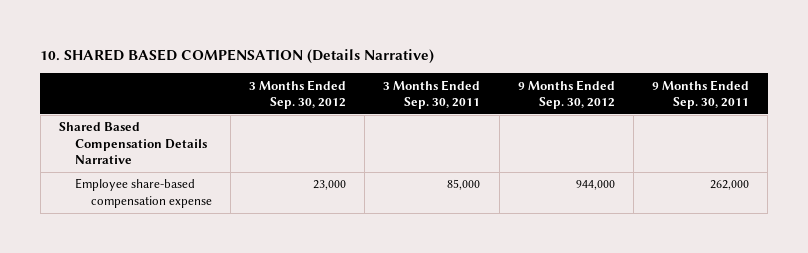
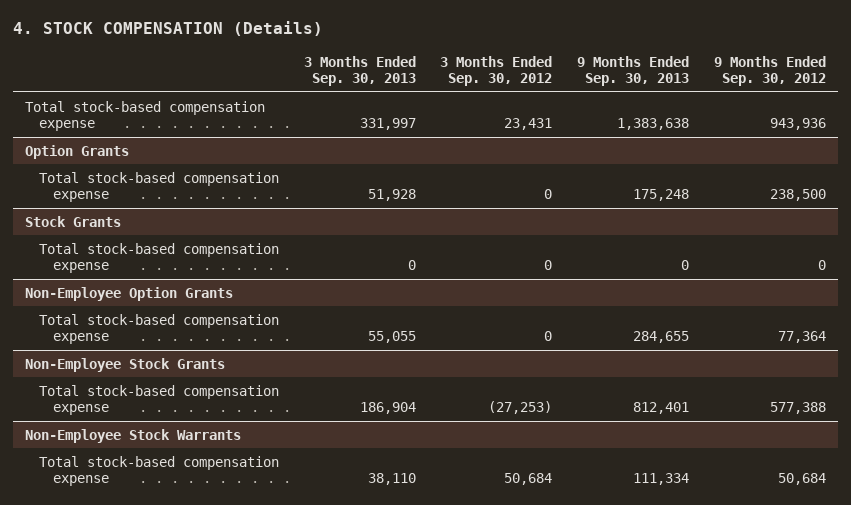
- 10. SHARED BASED COMPENSATION (Details Narrative)
+ 4. STOCK COMPENSATION (Details)
- | 3 Months Ended Sep. 30, 2012 | 3 Months Ended Sep. 30, 2011 | 9 Months Ended Sep. 30, 2012 | 9 Months Ended Sep. 30, 2011
+ | 3 Months Ended Sep. 30, 2013 | 3 Months Ended Sep. 30, 2012 | 9 Months Ended Sep. 30, 2013 | 9 Months Ended Sep. 30, 2012
- Shared Based Compensation Details Narrative
- Employee share-based compensation expense | 23,000 | 85,000 | 944,000 | 262,000
+ Total stock-based compensation expense | 331,997 | 23,431 | 1,383,638 | 943,936
+ Option Grants
+ Total stock-based compensation expense | 51,928 | 0 | 175,248 | 238,500
+ Stock Grants
+ Total stock-based compensation expense | 0 | 0 | 0 | 0
+ Non-Employee Option Grants
+ Total stock-based compensation expense | 55,055 | 0 | 284,655 | 77,364
+ Non-Employee Stock Grants
+ Total stock-based compensation expense | 186,904 | (27,253) | 812,401 | 577,388
+ Non-Employee Stock Warrants
+ Total stock-based compensation expense | 38,110 | 50,684 | 111,334 | 50,684

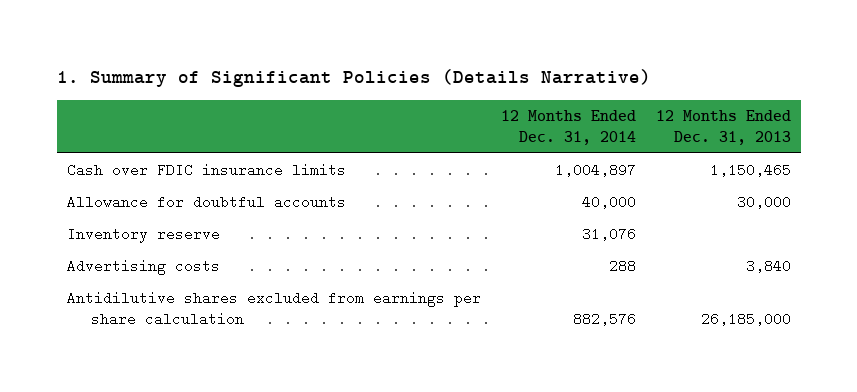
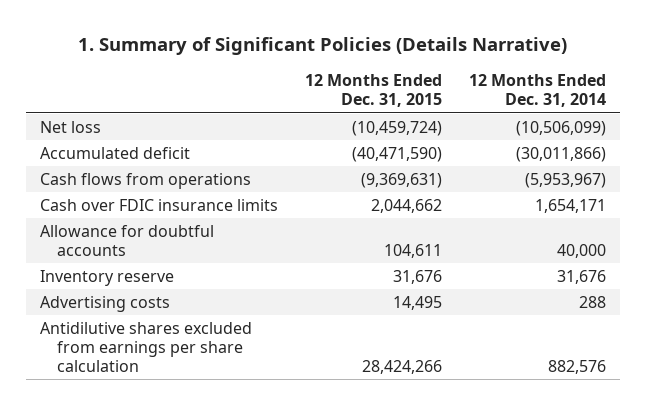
- | 12 Months Ended Dec. 31, 2014 | 12 Months Ended Dec. 31, 2013
+ | 12 Months Ended Dec. 31, 2015 | 12 Months Ended Dec. 31, 2014
- Cash over FDIC insurance limits | 1,004,897 | 1,150,465
+ Net loss | (10,459,724) | (10,506,099)
+ Accumulated deficit | (40,471,590) | (30,011,866)
+ Cash flows from operations | (9,369,631) | (5,953,967)
+ Cash over FDIC insurance limits | 2,044,662 | 1,654,171
- Inventory reserve | 31,076 |
+ Inventory reserve | 31,676 | 31,676

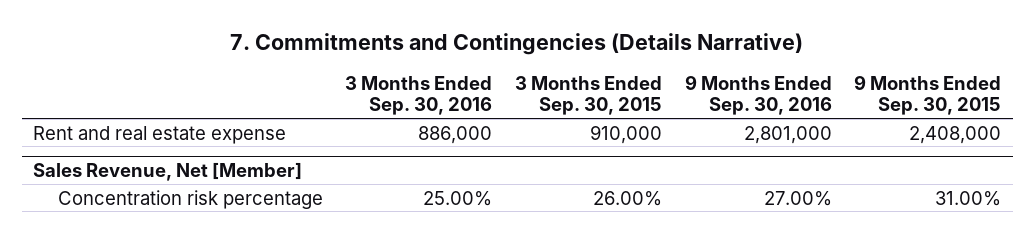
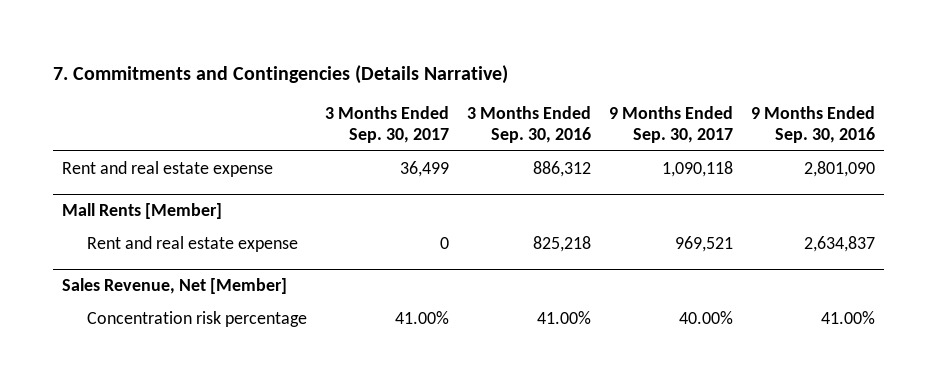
- | 3 Months Ended Sep. 30, 2016 | 3 Months Ended Sep. 30, 2015 | 9 Months Ended Sep. 30, 2016 | 9 Months Ended Sep. 30, 2015
+ | 3 Months Ended Sep. 30, 2017 | 3 Months Ended Sep. 30, 2016 | 9 Months Ended Sep. 30, 2017 | 9 Months Ended Sep. 30, 2016
- Rent and real estate expense | 886,000 | 910,000 | 2,801,000 | 2,408,000
+ Rent and real estate expense | 36,499 | 886,312 | 1,090,118 | 2,801,090
+ Mall Rents [Member]
+ Rent and real estate expense | 0 | 825,218 | 969,521 | 2,634,837
@ Sales Revenue, Net [Member]
- Concentration risk percentage | 25.00% | 26.00% | 27.00% | 31.00%
+ Concentration risk percentage | 41.00% | 41.00% | 40.00% | 41.00%

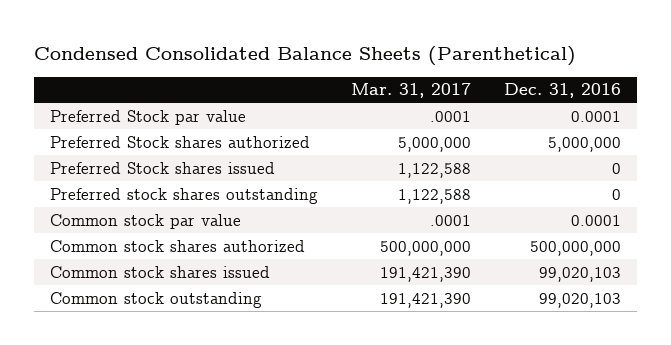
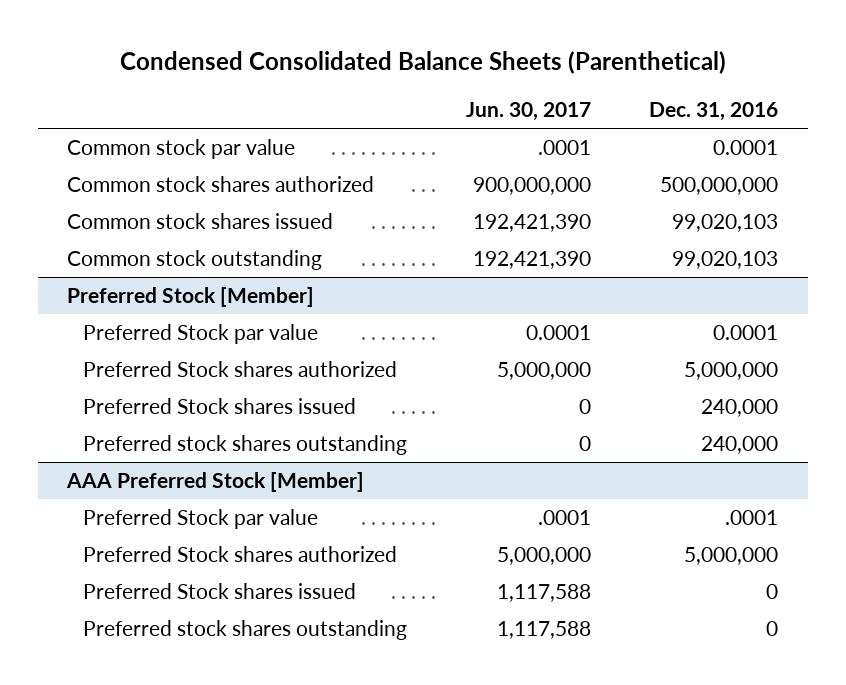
- | Mar. 31, 2017 | Dec. 31, 2016
+ | Jun. 30, 2017 | Dec. 31, 2016
- Preferred Stock par value | .0001 | 0.0001
- Preferred Stock shares authorized | 5,000,000 | 5,000,000
- Preferred Stock shares issued | 1,122,588 | 0
- Preferred stock shares outstanding | 1,122,588 | 0
+ Preferred Stock [Member]
+ Preferred Stock par value | 0.0001 | 0.0001
+ Preferred Stock shares authorized | 5,000,000 | 5,000,000
+ Preferred Stock shares issued | 0 | 240,000
+ Preferred stock shares outstanding | 0 | 240,000
+ AAA Preferred Stock [Member]
+ Preferred Stock par value | .0001 | .0001
+ Preferred Stock shares authorized | 5,000,000 | 5,000,000
+ Preferred Stock shares issued | 1,117,588 | 0
+ Preferred stock shares outstanding | 1,117,588 | 0

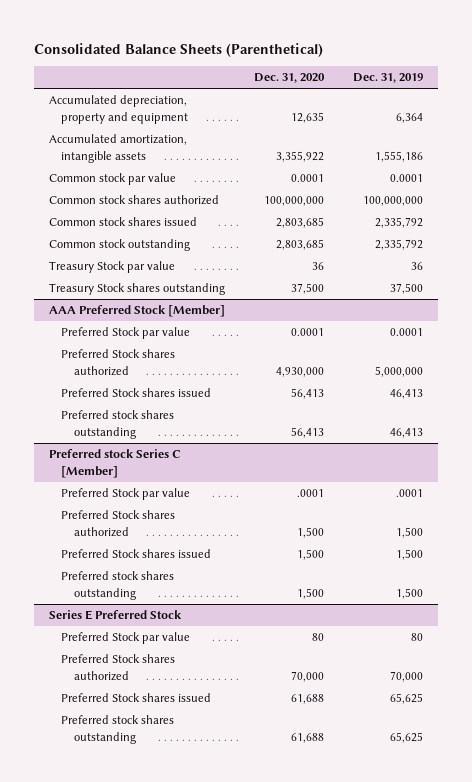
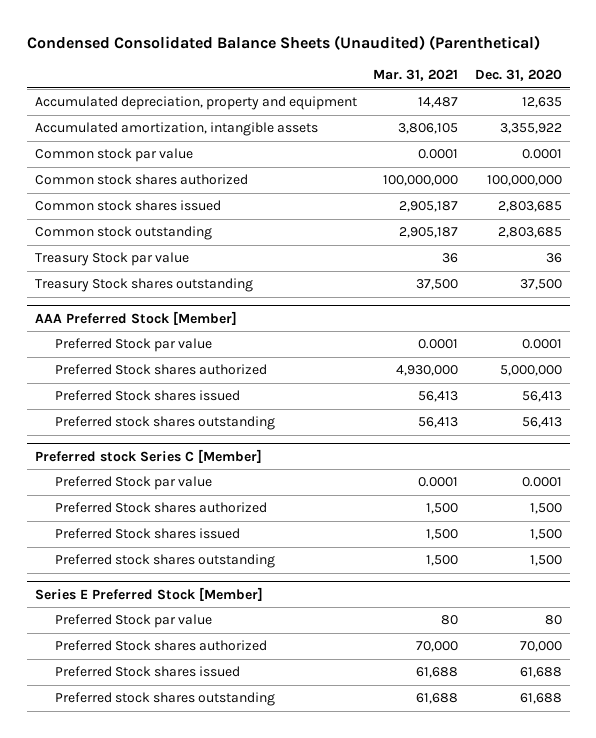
- Consolidated Balance Sheets (Parenthetical)
+ Condensed Consolidated Balance Sheets (Unaudited) (Parenthetical)
- | Dec. 31, 2020 | Dec. 31, 2019
+ | Mar. 31, 2021 | Dec. 31, 2020
@ AAA Preferred Stock [Member]
- Preferred Stock shares authorized | 4,930,000 | 5,000,000
+ Preferred Stock shares authorized | 4,930,000 | 5,000,000
@ Preferred stock Series C [Member]
- Preferred Stock par value | .0001 | .0001
+ Preferred Stock par value | 0.0001 | 0.0001
- Series E Preferred Stock
+ Series E Preferred Stock [Member]

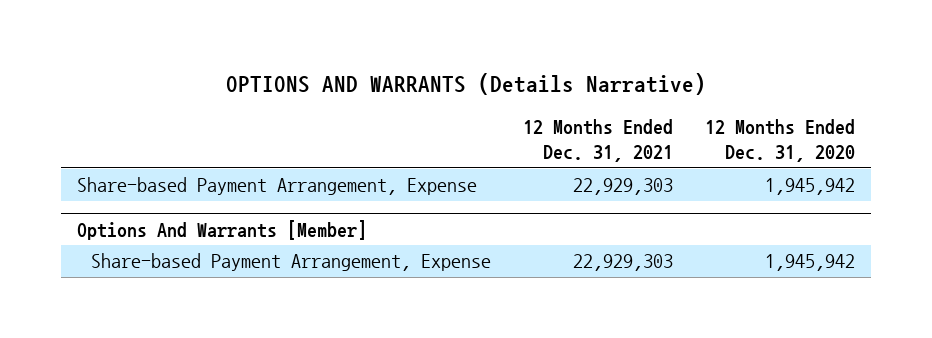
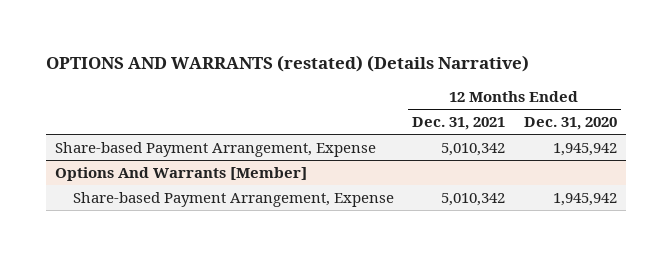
- OPTIONS AND WARRANTS (Details Narrative)
+ OPTIONS AND WARRANTS (restated) (Details Narrative)
- Share-based Payment Arrangement, Expense | 22,929,303 | 1,945,942
+ Share-based Payment Arrangement, Expense | 5,010,342 | 1,945,942
@ Options And Warrants [Member]
- Share-based Payment Arrangement, Expense | 22,929,303 | 1,945,942
+ Share-based Payment Arrangement, Expense | 5,010,342 | 1,945,942

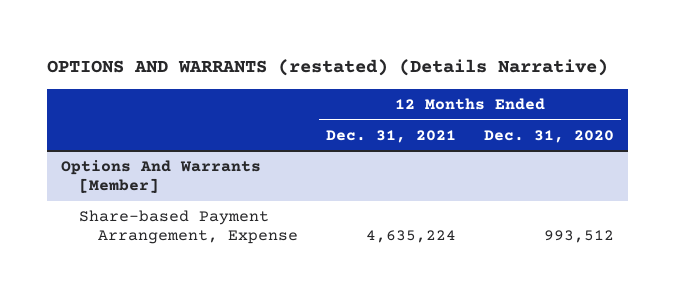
- Share-based Payment Arrangement, Expense | 5,010,342 | 1,945,942
@ Options And Warrants [Member]
- Share-based Payment Arrangement, Expense | 5,010,342 | 1,945,942
+ Share-based Payment Arrangement, Expense | 4,635,224 | 993,512

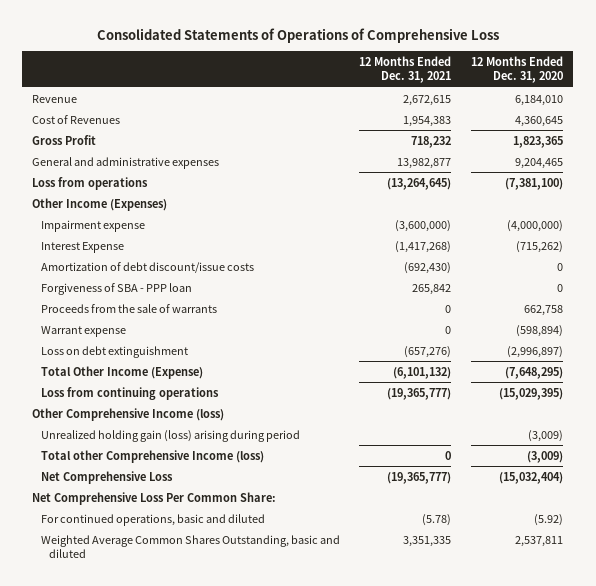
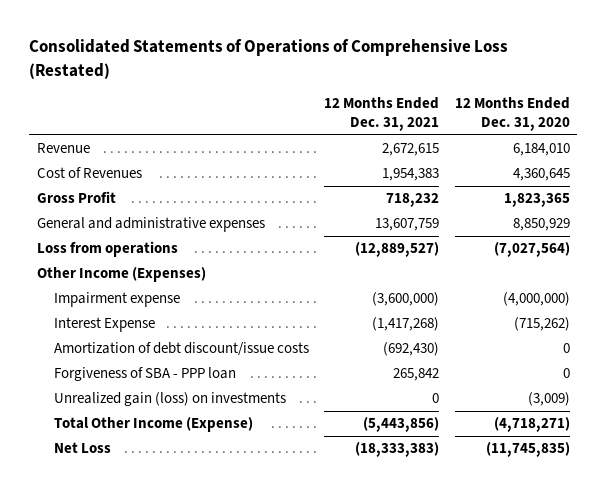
- Consolidated Statements of Operations of Comprehensive Loss
+ Consolidated Statements of Operations of Comprehensive Loss (Restated)
- General and administrative expenses | 13,982,877 | 9,204,465
- Loss from operations | (13,264,645) | (7,381,100)
+ General and administrative expenses | 13,607,759 | 8,850,929
+ Loss from operations | (12,889,527) | (7,027,564)
- Proceeds from the sale of warrants | 0 | 662,758
- Warrant expense | 0 | (598,894)
- Loss on debt extinguishment | (657,276) | (2,996,897)
- Total Other Income (Expense) | (6,101,132) | (7,648,295)
- Loss from continuing operations | (19,365,777) | (15,029,395)
- Other Comprehensive Income (loss)
- Unrealized holding gain (loss) arising during period | | (3,009)
- Total other Comprehensive Income (loss) | 0 | (3,009)
- Net Comprehensive Loss | (19,365,777) | (15,032,404)
- Net Comprehensive Loss Per Common Share:
- For continued operations, basic and diluted | (5.78) | (5.92)
- Weighted Average Common Shares Outstanding, basic and diluted | 3,351,335 | 2,537,811
+ Unrealized gain (loss) on investments | 0 | (3,009)
+ Total Other Income (Expense) | (5,443,856) | (4,718,271)
+ Net Loss | (18,333,383) | (11,745,835)

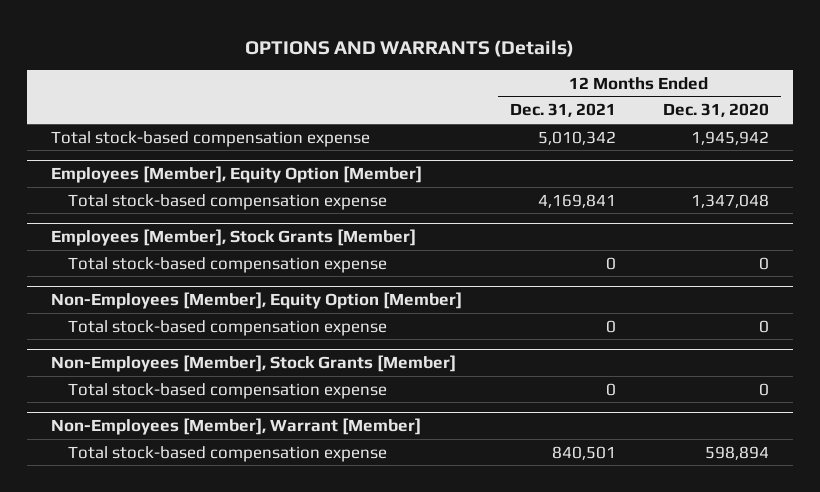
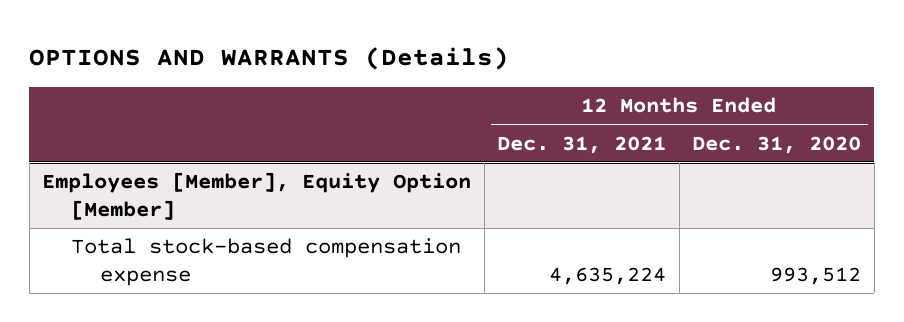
- Total stock-based compensation expense | 5,010,342 | 1,945,942
@ Employees [Member], Equity Option [Member]
- Total stock-based compensation expense | 4,169,841 | 1,347,048
- Employees [Member], Stock Grants [Member]
- Total stock-based compensation expense | 0 | 0
- Non-Employees [Member], Equity Option [Member]
- Total stock-based compensation expense | 0 | 0
- Non-Employees [Member], Stock Grants [Member]
- Total stock-based compensation expense | 0 | 0
- Non-Employees [Member], Warrant [Member]
- Total stock-based compensation expense | 840,501 | 598,894
@ Employees [Member], Equity Option [Member]
+ Total stock-based compensation expense | 4,635,224 | 993,512

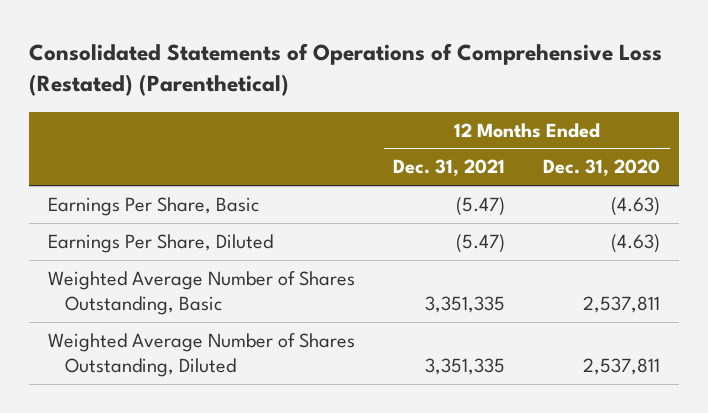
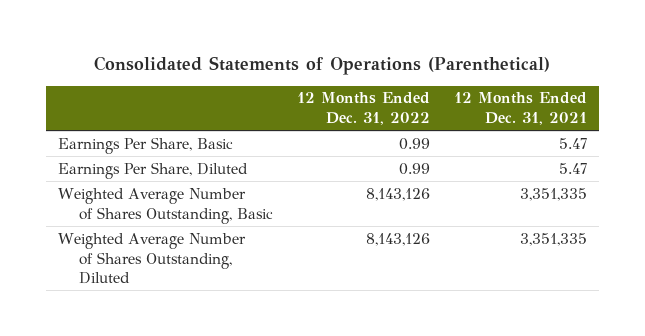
- Consolidated Statements of Operations of Comprehensive Loss (Restated) (Parenthetical)
+ Consolidated Statements of Operations (Parenthetical)
- | 12 Months Ended Dec. 31, 2021 | 12 Months Ended Dec. 31, 2020
+ | 12 Months Ended Dec. 31, 2022 | 12 Months Ended Dec. 31, 2021
- Earnings Per Share, Basic | (5.47) | (4.63)
- Earnings Per Share, Diluted | (5.47) | (4.63)
+ Earnings Per Share, Basic | 0.99 | 5.47
+ Earnings Per Share, Diluted | 0.99 | 5.47

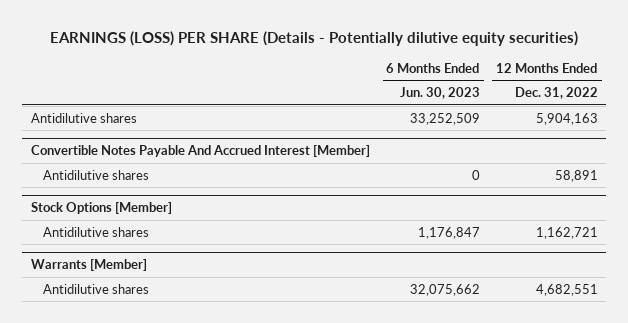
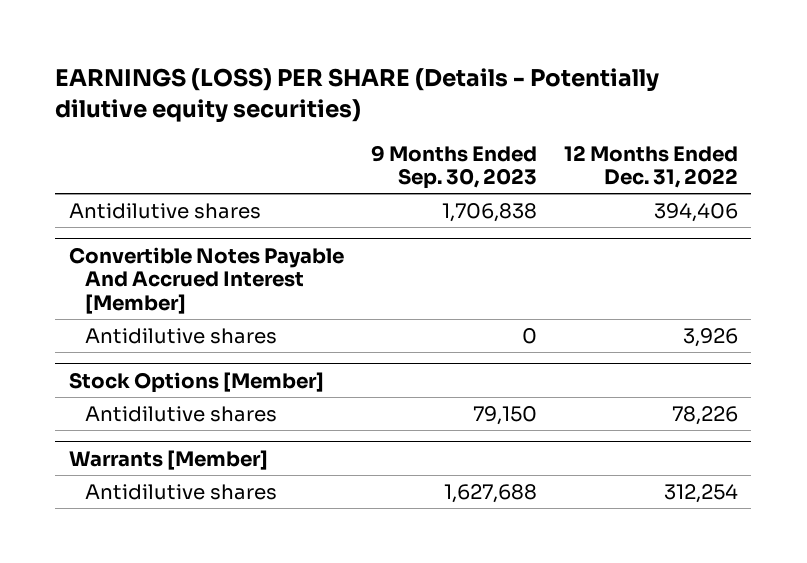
- | 6 Months Ended Jun. 30, 2023 | 12 Months Ended Dec. 31, 2022
+ | 9 Months Ended Sep. 30, 2023 | 12 Months Ended Dec. 31, 2022
- Antidilutive shares | 33,252,509 | 5,904,163
+ Antidilutive shares | 1,706,838 | 394,406
@ Convertible Notes Payable And Accrued Interest [Member]
- Antidilutive shares | 0 | 58,891
+ Antidilutive shares | 0 | 3,926
@ Stock Options [Member]
- Antidilutive shares | 1,176,847 | 1,162,721
+ Antidilutive shares | 79,150 | 78,226
@ Warrants [Member]
- Antidilutive shares | 32,075,662 | 4,682,551
+ Antidilutive shares | 1,627,688 | 312,254

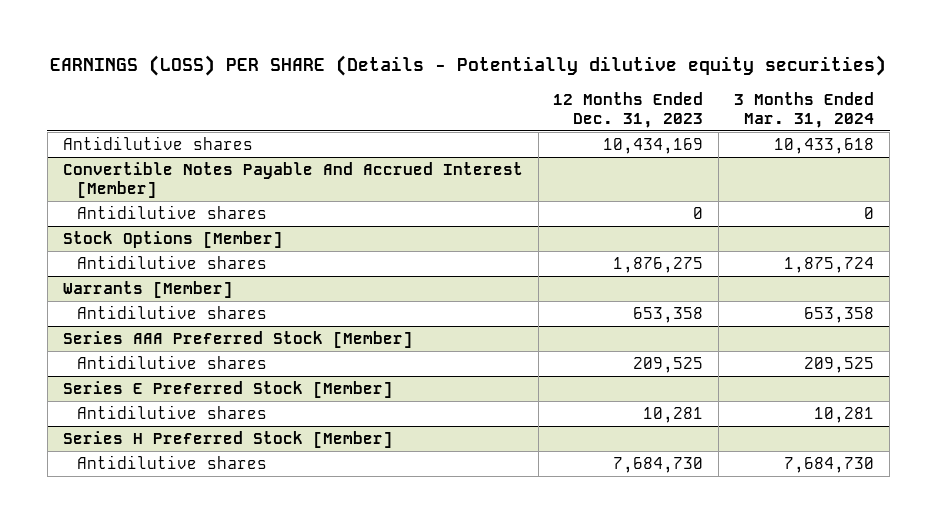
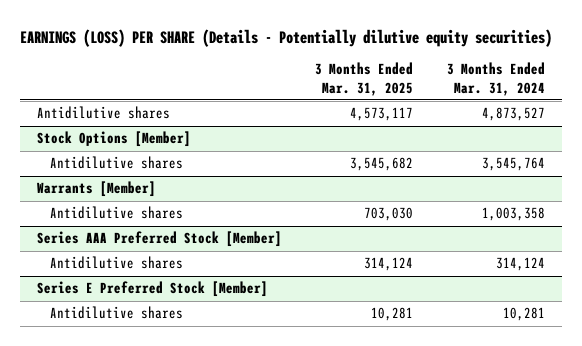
- | 12 Months Ended Dec. 31, 2023 | 3 Months Ended Mar. 31, 2024
+ | 3 Months Ended Mar. 31, 2025 | 3 Months Ended Mar. 31, 2024
- Antidilutive shares | 10,434,169 | 10,433,618
- Convertible Notes Payable And Accrued Interest [Member]
- Antidilutive shares | 0 | 0
+ Antidilutive shares | 4,573,117 | 4,873,527
@ Stock Options [Member]
- Antidilutive shares | 1,876,275 | 1,875,724
+ Antidilutive shares | 3,545,682 | 3,545,764
@ Warrants [Member]
- Antidilutive shares | 653,358 | 653,358
+ Antidilutive shares | 703,030 | 1,003,358
@ Series AAA Preferred Stock [Member]
- Antidilutive shares | 209,525 | 209,525
+ Antidilutive shares | 314,124 | 314,124
- Series H Preferred Stock [Member]
- Antidilutive shares | 7,684,730 | 7,684,730

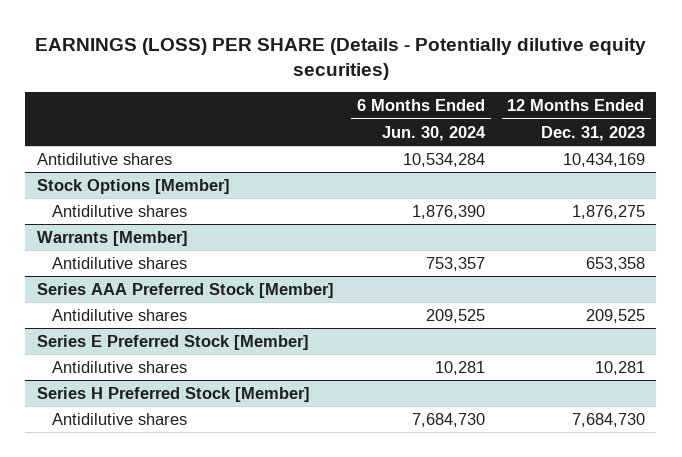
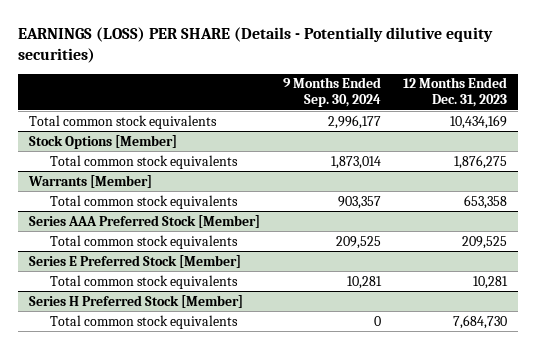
- | 6 Months Ended Jun. 30, 2024 | 12 Months Ended Dec. 31, 2023
+ | 9 Months Ended Sep. 30, 2024 | 12 Months Ended Dec. 31, 2023
- Antidilutive shares | 10,534,284 | 10,434,169
+ Total common stock equivalents | 2,996,177 | 10,434,169
@ Stock Options [Member]
- Antidilutive shares | 1,876,390 | 1,876,275
+ Total common stock equivalents | 1,873,014 | 1,876,275
@ Warrants [Member]
- Antidilutive shares | 753,357 | 653,358
+ Total common stock equivalents | 903,357 | 653,358
@ Series AAA Preferred Stock [Member]
- Antidilutive shares | 209,525 | 209,525
+ Total common stock equivalents | 209,525 | 209,525
@ Series E Preferred Stock [Member]
- Antidilutive shares | 10,281 | 10,281
+ Total common stock equivalents | 10,281 | 10,281
@ Series H Preferred Stock [Member]
- Antidilutive shares | 7,684,730 | 7,684,730
+ Total common stock equivalents | 0 | 7,684,730

